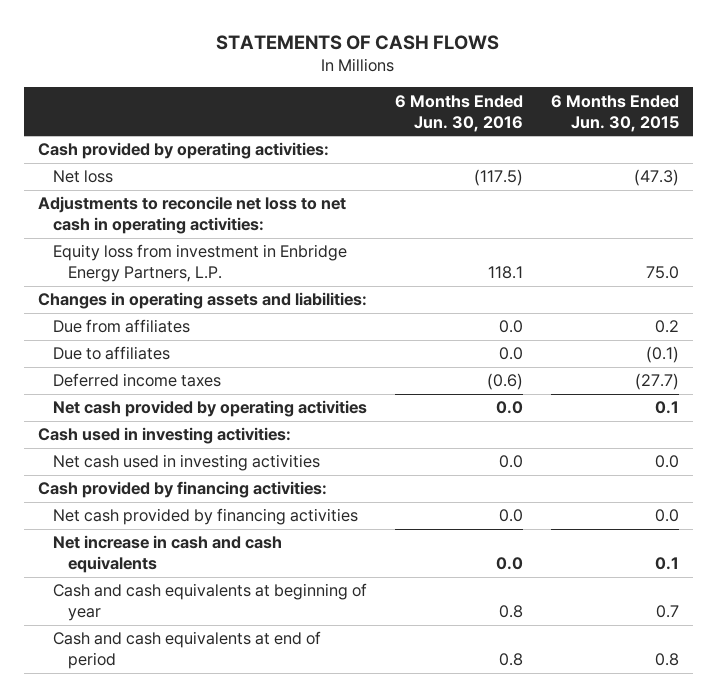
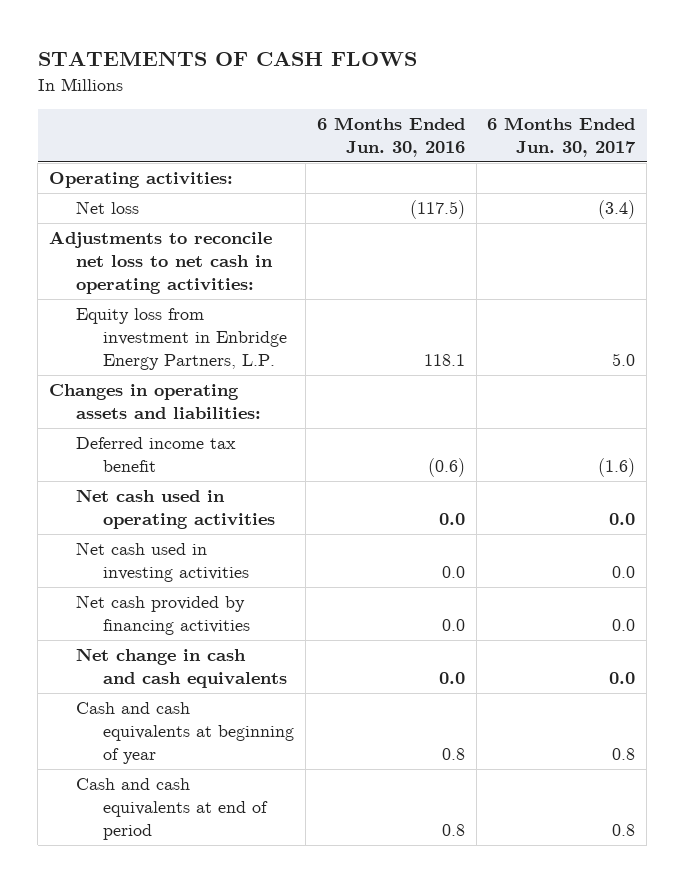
- | 6 Months Ended Jun. 30, 2016 | 6 Months Ended Jun. 30, 2015
+ | 6 Months Ended Jun. 30, 2016 | 6 Months Ended Jun. 30, 2017
- Cash provided by operating activities:
+ Operating activities:
- Due from affiliates | 0.0 | 0.2
- Due to affiliates | 0.0 | (0.1)
- Deferred income taxes | (0.6) | (27.7)
- Net cash provided by operating activities | 0.0 | 0.1
- Cash used in investing activities:
+ Deferred income tax benefit | (0.6) | (1.6)
+ Net cash used in operating activities | 0.0 | 0.0
- Cash provided by financing activities:
- Net increase in cash and cash equivalents | 0.0 | 0.1
+ Net change in cash and cash equivalents | 0.0 | 0.0

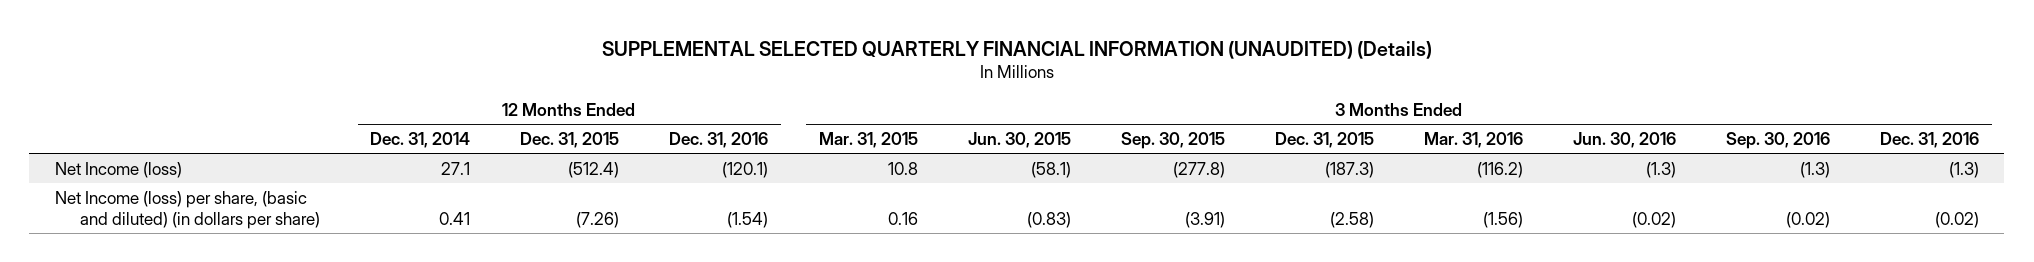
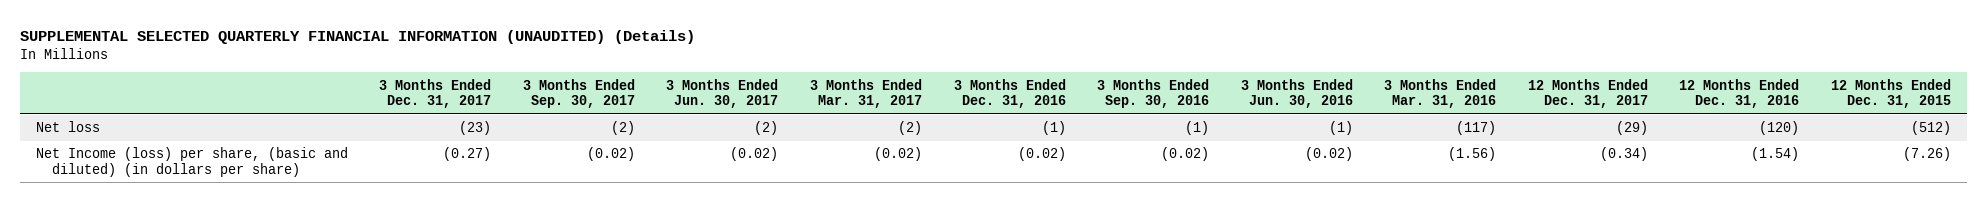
- | 12 Months Ended Dec. 31, 2014 | 12 Months Ended Dec. 31, 2015 | 12 Months Ended Dec. 31, 2016 | 3 Months Ended Mar. 31, 2015 | 3 Months Ended Jun. 30, 2015 | 3 Months Ended Sep. 30, 2015 | 3 Months Ended Dec. 31, 2015 | 3 Months Ended Mar. 31, 2016 | 3 Months Ended Jun. 30, 2016 | 3 Months Ended Sep. 30, 2016 | 3 Months Ended Dec. 31, 2016
+ | 3 Months Ended Dec. 31, 2017 | 3 Months Ended Sep. 30, 2017 | 3 Months Ended Jun. 30, 2017 | 3 Months Ended Mar. 31, 2017 | 3 Months Ended Dec. 31, 2016 | 3 Months Ended Sep. 30, 2016 | 3 Months Ended Jun. 30, 2016 | 3 Months Ended Mar. 31, 2016 | 12 Months Ended Dec. 31, 2017 | 12 Months Ended Dec. 31, 2016 | 12 Months Ended Dec. 31, 2015
- Net Income (loss) | 27.1 | (512.4) | (120.1) | 10.8 | (58.1) | (277.8) | (187.3) | (116.2) | (1.3) | (1.3) | (1.3)
+ Net loss | (23) | (2) | (2) | (2) | (1) | (1) | (1) | (117) | (29) | (120) | (512)

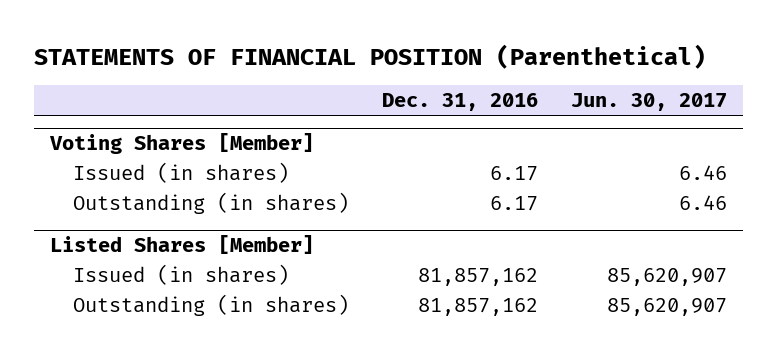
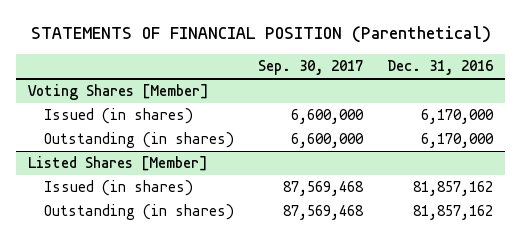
- | Dec. 31, 2016 | Jun. 30, 2017
+ | Sep. 30, 2017 | Dec. 31, 2016
@ Voting Shares [Member]
- Issued (in shares) | 6.17 | 6.46
- Outstanding (in shares) | 6.17 | 6.46
+ Issued (in shares) | 6,600,000 | 6,170,000
+ Outstanding (in shares) | 6,600,000 | 6,170,000

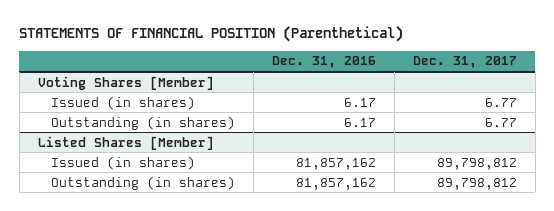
- | Sep. 30, 2017 | Dec. 31, 2016
+ | Dec. 31, 2016 | Dec. 31, 2017
@ Voting Shares [Member]
- Issued (in shares) | 6,600,000 | 6,170,000
- Outstanding (in shares) | 6,600,000 | 6,170,000
+ Issued (in shares) | 6.17 | 6.77
+ Outstanding (in shares) | 6.17 | 6.77

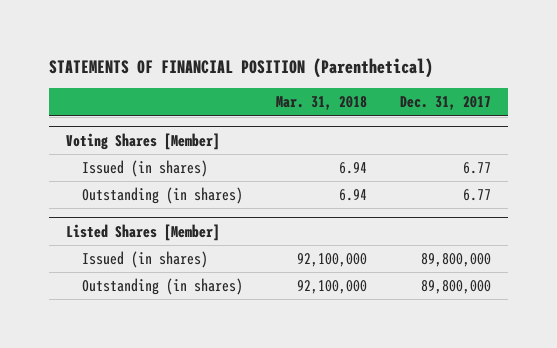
- | Dec. 31, 2016 | Dec. 31, 2017
+ | Mar. 31, 2018 | Dec. 31, 2017
@ Listed Shares [Member]
- Issued (in shares) | 81,857,162 | 89,798,812
- Outstanding (in shares) | 81,857,162 | 89,798,812
+ Issued (in shares) | 92,100,000 | 89,800,000
+ Outstanding (in shares) | 92,100,000 | 89,800,000

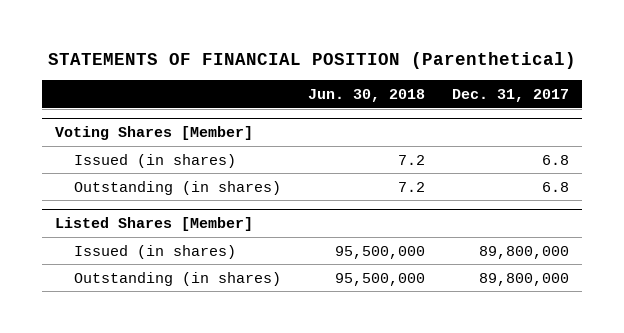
- | Mar. 31, 2018 | Dec. 31, 2017
+ | Jun. 30, 2018 | Dec. 31, 2017
@ Voting Shares [Member]
- Issued (in shares) | 6.94 | 6.77
- Outstanding (in shares) | 6.94 | 6.77
+ Issued (in shares) | 7.2 | 6.8
+ Outstanding (in shares) | 7.2 | 6.8

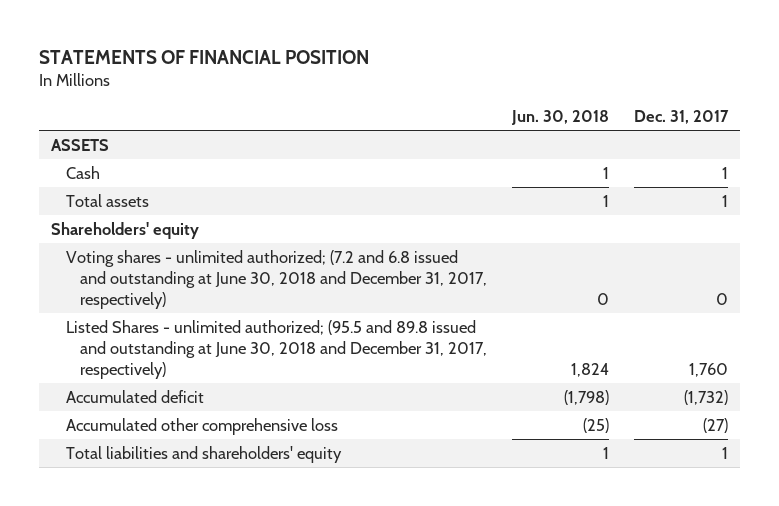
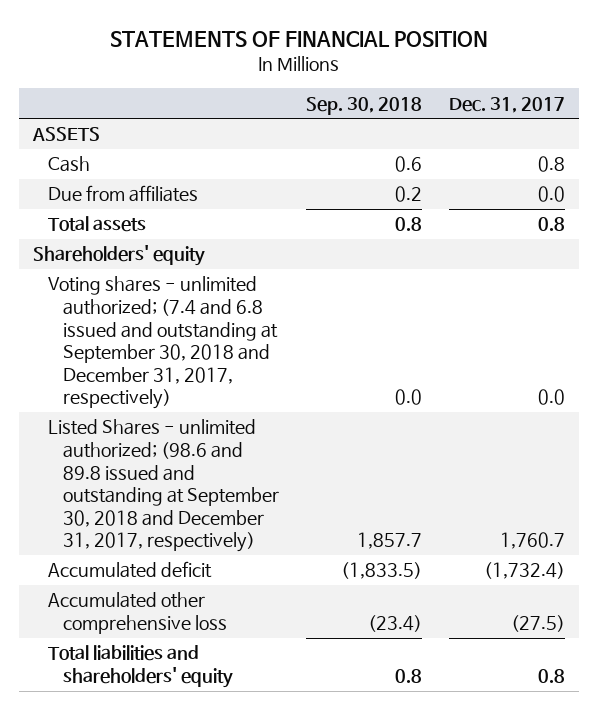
- | Jun. 30, 2018 | Dec. 31, 2017
+ | Sep. 30, 2018 | Dec. 31, 2017
- Cash | 1 | 1
- Total assets | 1 | 1
+ Cash | 0.6 | 0.8
+ Due from affiliates | 0.2 | 0.0
+ Total assets | 0.8 | 0.8
- Voting shares - unlimited authorized; (7.2 and 6.8 issued and outstanding at June 30, 2018 and December 31, 2017, respectively) | 0 | 0
- Listed Shares - unlimited authorized; (95.5 and 89.8 issued and outstanding at June 30, 2018 and December 31, 2017, respectively) | 1,824 | 1,760
- Accumulated deficit | (1,798) | (1,732)
- Accumulated other comprehensive loss | (25) | (27)
- Total liabilities and shareholders' equity | 1 | 1
+ Voting shares - unlimited authorized; (7.4 and 6.8 issued and outstanding at September 30, 2018 and December 31, 2017, respectively) | 0.0 | 0.0
+ Listed Shares - unlimited authorized; (98.6 and 89.8 issued and outstanding at September 30, 2018 and December 31, 2017, respectively) | 1,857.7 | 1,760.7
+ Accumulated deficit | (1,833.5) | (1,732.4)
+ Accumulated other comprehensive loss | (23.4) | (27.5)
+ Total liabilities and shareholders' equity | 0.8 | 0.8

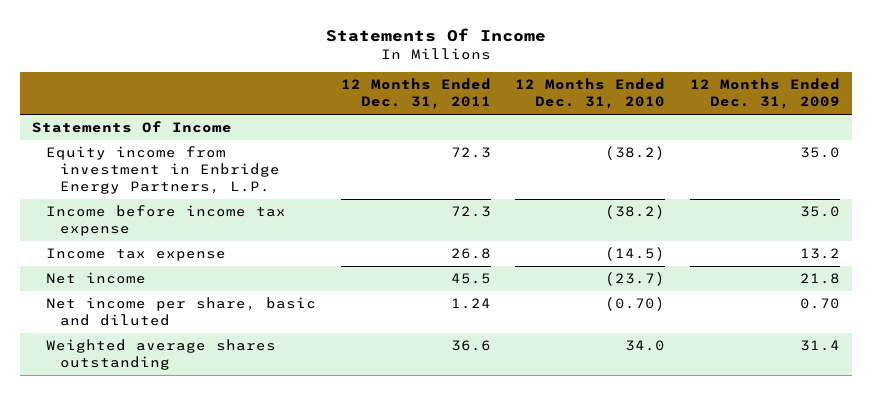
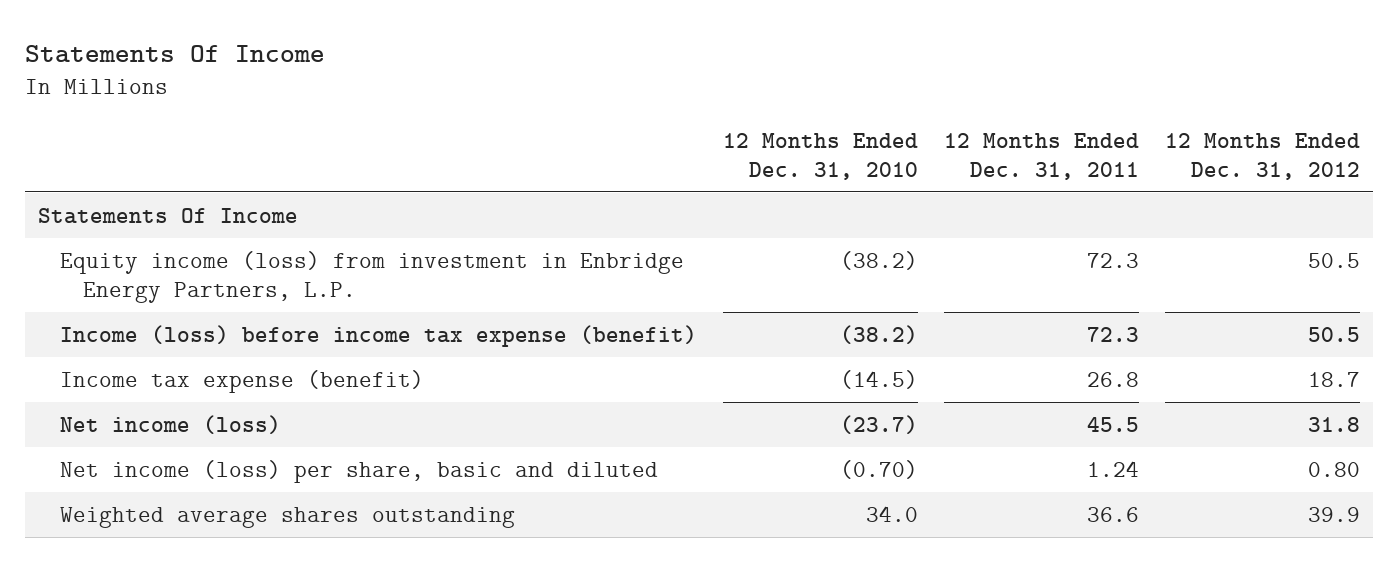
- | 12 Months Ended Dec. 31, 2011 | 12 Months Ended Dec. 31, 2010 | 12 Months Ended Dec. 31, 2009
+ | 12 Months Ended Dec. 31, 2010 | 12 Months Ended Dec. 31, 2011 | 12 Months Ended Dec. 31, 2012
- Equity income from investment in Enbridge Energy Partners, L.P. | 72.3 | (38.2) | 35.0
- Income before income tax expense | 72.3 | (38.2) | 35.0
- Income tax expense | 26.8 | (14.5) | 13.2
- Net income | 45.5 | (23.7) | 21.8
- Net income per share, basic and diluted | 1.24 | (0.70) | 0.70
+ Equity income (loss) from investment in Enbridge Energy Partners, L.P. | (38.2) | 72.3 | 50.5
+ Income (loss) before income tax expense (benefit) | (38.2) | 72.3 | 50.5
+ Income tax expense (benefit) | (14.5) | 26.8 | 18.7
+ Net income (loss) | (23.7) | 45.5 | 31.8
+ Net income (loss) per share, basic and diluted | (0.70) | 1.24 | 0.80

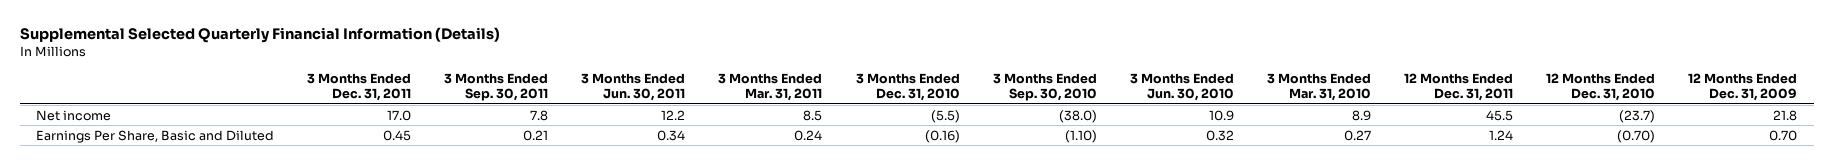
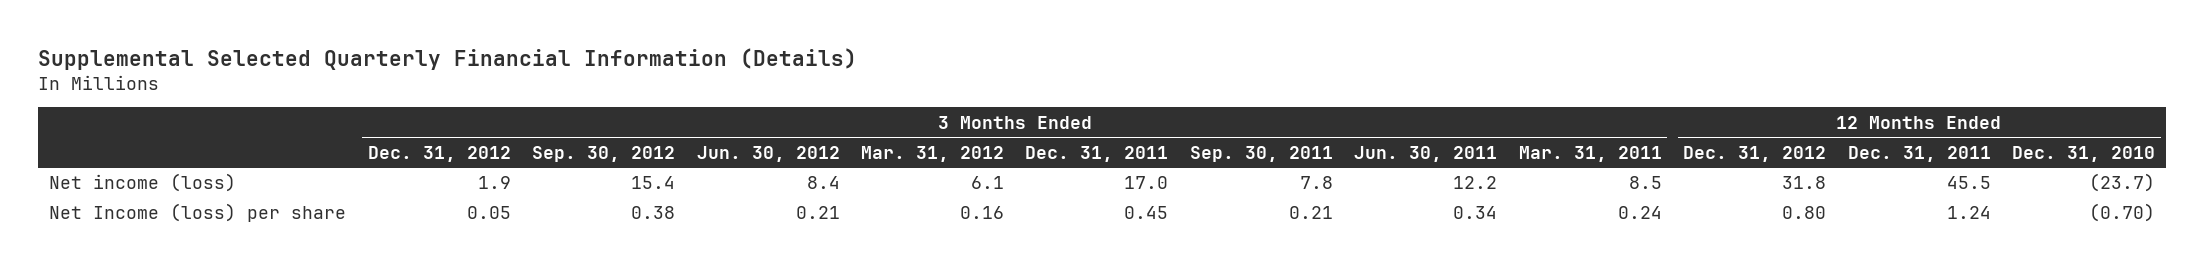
- | 3 Months Ended Dec. 31, 2011 | 3 Months Ended Sep. 30, 2011 | 3 Months Ended Jun. 30, 2011 | 3 Months Ended Mar. 31, 2011 | 3 Months Ended Dec. 31, 2010 | 3 Months Ended Sep. 30, 2010 | 3 Months Ended Jun. 30, 2010 | 3 Months Ended Mar. 31, 2010 | 12 Months Ended Dec. 31, 2011 | 12 Months Ended Dec. 31, 2010 | 12 Months Ended Dec. 31, 2009
+ | 3 Months Ended Dec. 31, 2012 | 3 Months Ended Sep. 30, 2012 | 3 Months Ended Jun. 30, 2012 | 3 Months Ended Mar. 31, 2012 | 3 Months Ended Dec. 31, 2011 | 3 Months Ended Sep. 30, 2011 | 3 Months Ended Jun. 30, 2011 | 3 Months Ended Mar. 31, 2011 | 12 Months Ended Dec. 31, 2012 | 12 Months Ended Dec. 31, 2011 | 12 Months Ended Dec. 31, 2010
- Net income | 17.0 | 7.8 | 12.2 | 8.5 | (5.5) | (38.0) | 10.9 | 8.9 | 45.5 | (23.7) | 21.8
- Earnings Per Share, Basic and Diluted | 0.45 | 0.21 | 0.34 | 0.24 | (0.16) | (1.10) | 0.32 | 0.27 | 1.24 | (0.70) | 0.70
+ Net income (loss) | 1.9 | 15.4 | 8.4 | 6.1 | 17.0 | 7.8 | 12.2 | 8.5 | 31.8 | 45.5 | (23.7)
+ Net Income (loss) per share | 0.05 | 0.38 | 0.21 | 0.16 | 0.45 | 0.21 | 0.34 | 0.24 | 0.80 | 1.24 | (0.70)

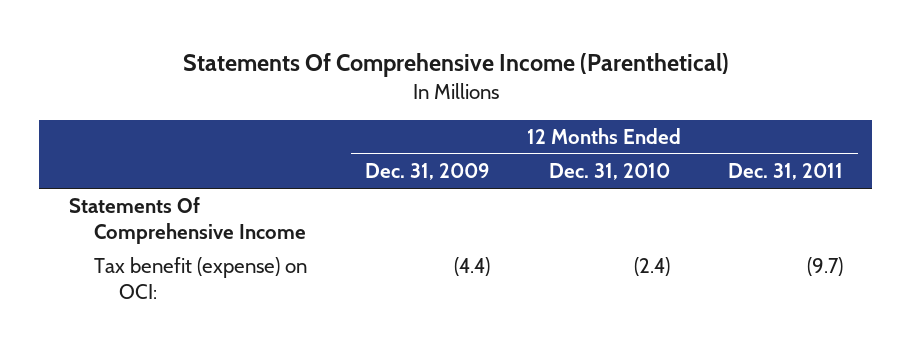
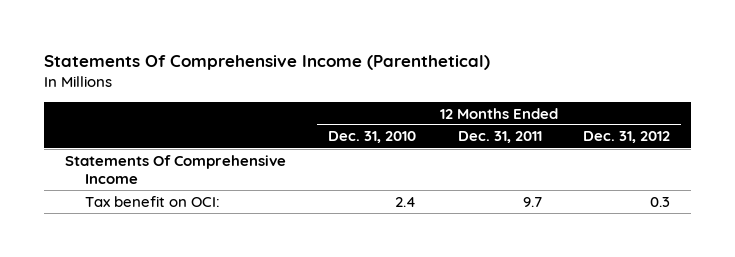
- | 12 Months Ended Dec. 31, 2009 | 12 Months Ended Dec. 31, 2010 | 12 Months Ended Dec. 31, 2011
+ | 12 Months Ended Dec. 31, 2010 | 12 Months Ended Dec. 31, 2011 | 12 Months Ended Dec. 31, 2012
- Tax benefit (expense) on OCI: | (4.4) | (2.4) | (9.7)
+ Tax benefit on OCI: | 2.4 | 9.7 | 0.3

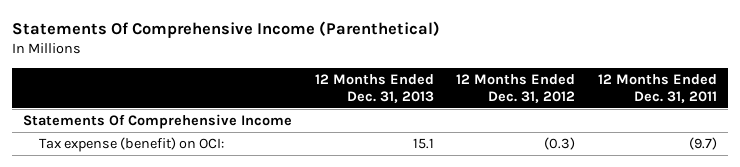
- | 12 Months Ended Dec. 31, 2010 | 12 Months Ended Dec. 31, 2011 | 12 Months Ended Dec. 31, 2012
+ | 12 Months Ended Dec. 31, 2013 | 12 Months Ended Dec. 31, 2012 | 12 Months Ended Dec. 31, 2011
- Tax benefit on OCI: | 2.4 | 9.7 | 0.3
+ Tax expense (benefit) on OCI: | 15.1 | (0.3) | (9.7)

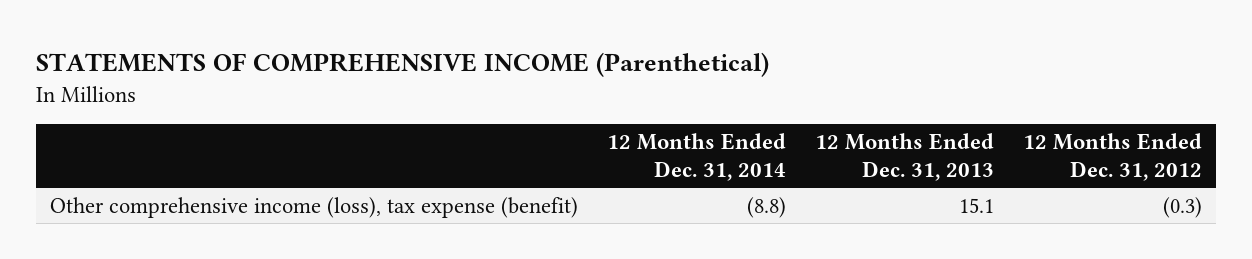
- Statements Of Comprehensive Income (Parenthetical)
+ STATEMENTS OF COMPREHENSIVE INCOME (Parenthetical)
- | 12 Months Ended Dec. 31, 2013 | 12 Months Ended Dec. 31, 2012 | 12 Months Ended Dec. 31, 2011
+ | 12 Months Ended Dec. 31, 2014 | 12 Months Ended Dec. 31, 2013 | 12 Months Ended Dec. 31, 2012
- Statements Of Comprehensive Income
- Tax expense (benefit) on OCI: | 15.1 | (0.3) | (9.7)
+ Other comprehensive income (loss), tax expense (benefit) | (8.8) | 15.1 | (0.3)

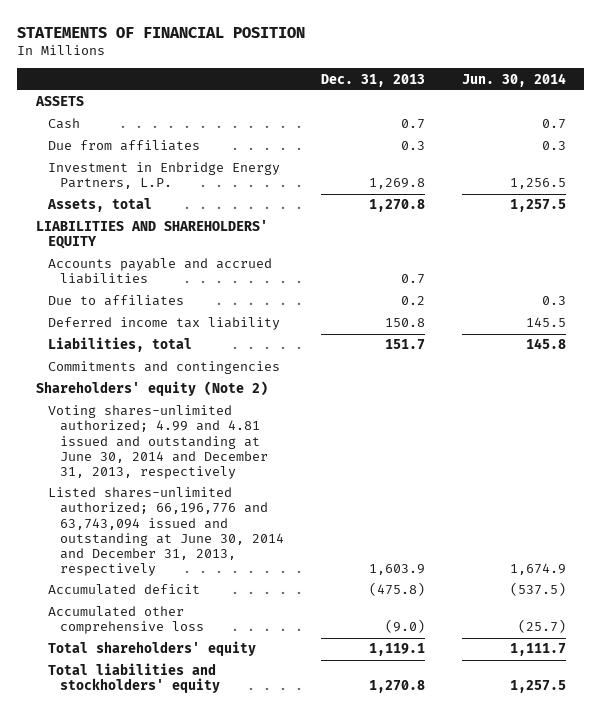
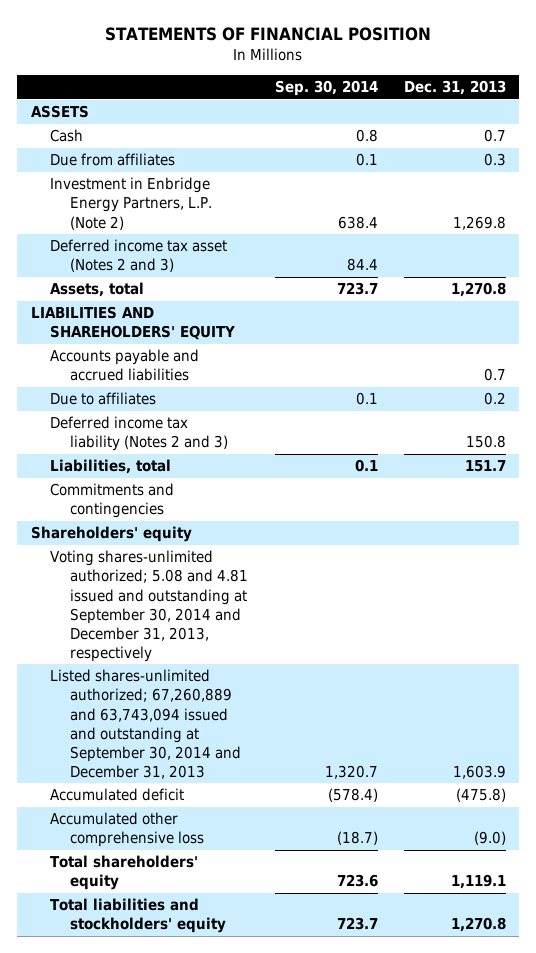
- | Dec. 31, 2013 | Jun. 30, 2014
+ | Sep. 30, 2014 | Dec. 31, 2013
- Investment in Enbridge Energy Partners, L.P. | 1,269.8 | 1,256.5
+ Investment in Enbridge Energy Partners, L.P. (Note 2) | 638.4 | 1,269.8
+ Deferred income tax asset (Notes 2 and 3) | 84.4 |
- Deferred income tax liability | 150.8 | 145.5
+ Deferred income tax liability (Notes 2 and 3) | | 150.8
- Shareholders' equity (Note 2)
- Voting shares-unlimited authorized; 4.99 and 4.81 issued and outstanding at June 30, 2014 and December 31, 2013, respectively
- Listed shares-unlimited authorized; 66,196,776 and 63,743,094 issued and outstanding at June 30, 2014 and December 31, 2013, respectively | 1,603.9 | 1,674.9
+ Shareholders' equity
+ Voting shares-unlimited authorized; 5.08 and 4.81 issued and outstanding at September 30, 2014 and December 31, 2013, respectively
+ Listed shares-unlimited authorized; 67,260,889 and 63,743,094 issued and outstanding at September 30, 2014 and December 31, 2013 | 1,320.7 | 1,603.9

